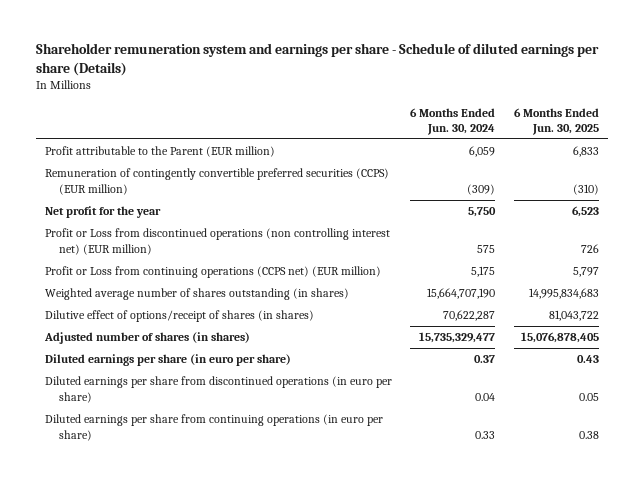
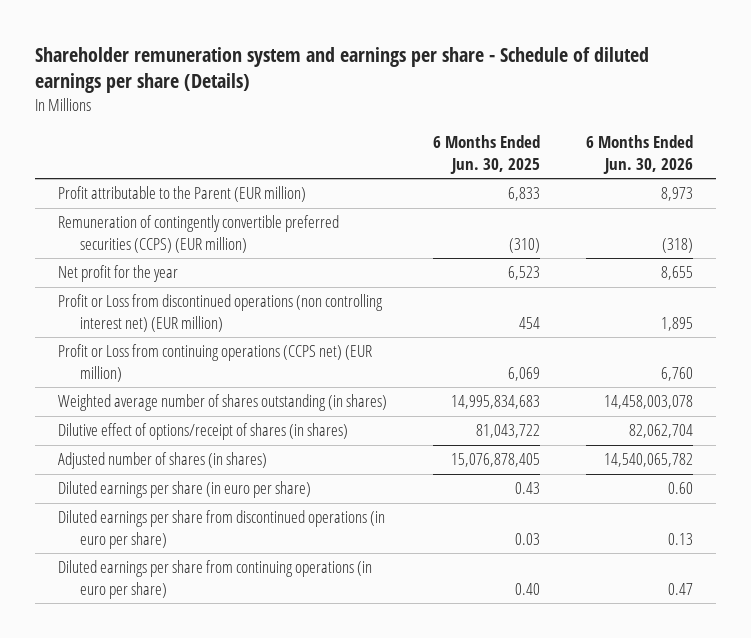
- | 6 Months Ended Jun. 30, 2024 | 6 Months Ended Jun. 30, 2025
+ | 6 Months Ended Jun. 30, 2025 | 6 Months Ended Jun. 30, 2026
- Profit or Loss from discontinued operations (non controlling interest net) (EUR million) | 575 | 726
- Profit or Loss from continuing operations (CCPS net) (EUR million) | 5,175 | 5,797
+ Profit or Loss from discontinued operations (non controlling interest net) (EUR million) | 454 | 1,895
+ Profit or Loss from continuing operations (CCPS net) (EUR million) | 6,069 | 6,760
- Diluted earnings per share from discontinued operations (in euro per share) | 0.04 | 0.05
- Diluted earnings per share from continuing operations (in euro per share) | 0.33 | 0.38
+ Diluted earnings per share from discontinued operations (in euro per share) | 0.03 | 0.13
+ Diluted earnings per share from continuing operations (in euro per share) | 0.40 | 0.47

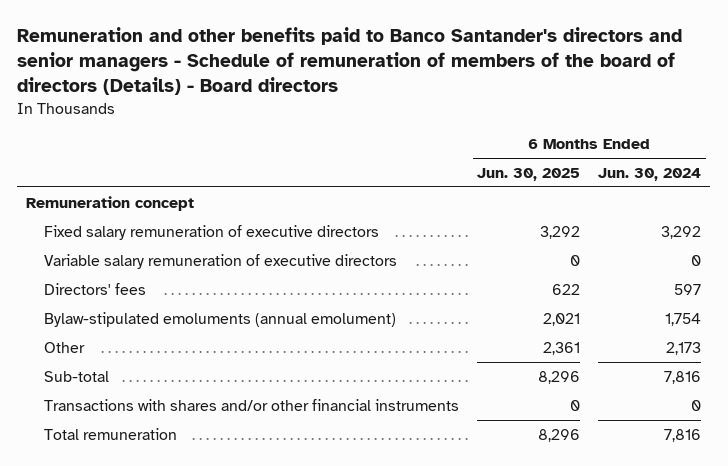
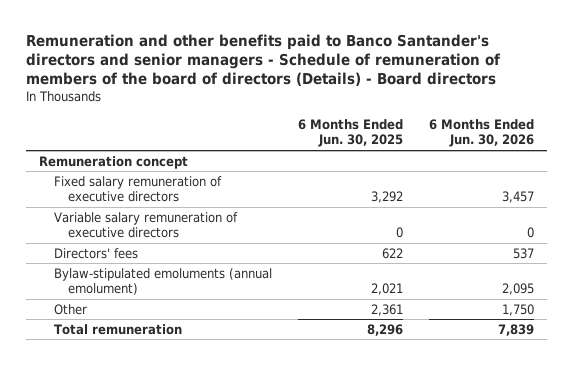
- | 6 Months Ended Jun. 30, 2025 | 6 Months Ended Jun. 30, 2024
+ | 6 Months Ended Jun. 30, 2025 | 6 Months Ended Jun. 30, 2026
- Sub-total | 8,296 | 7,816
- Transactions with shares and/or other financial instruments | 0 | 0

